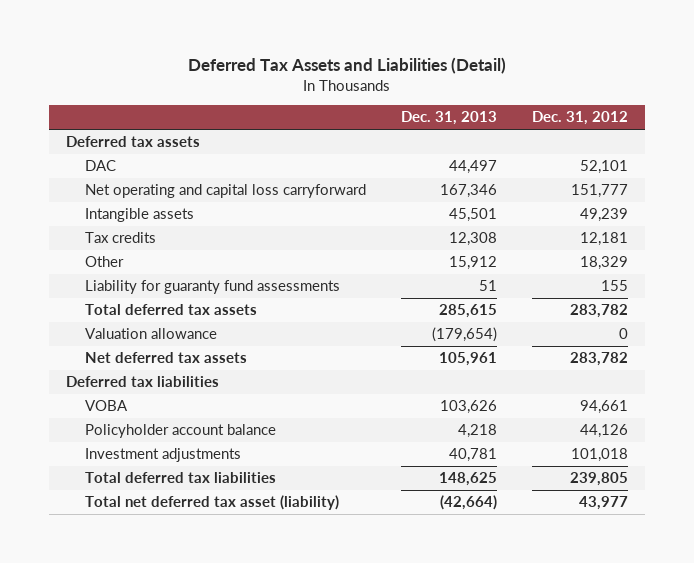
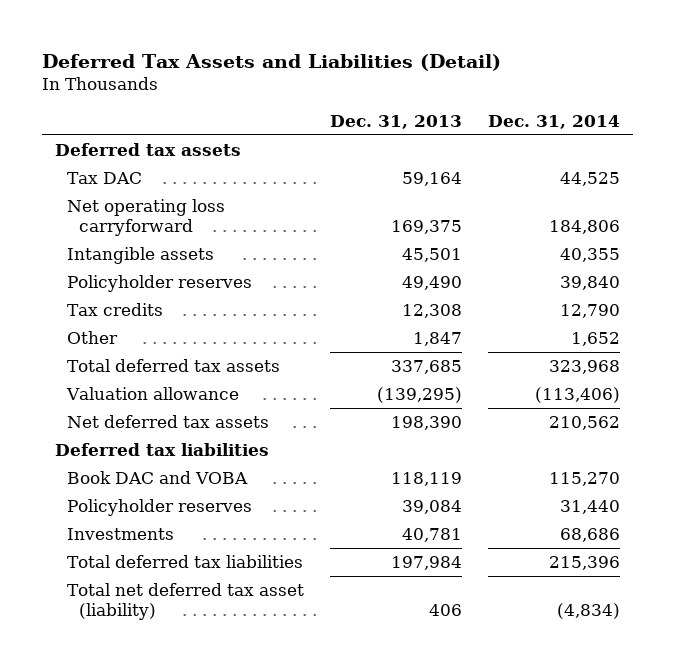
- | Dec. 31, 2013 | Dec. 31, 2012
+ | Dec. 31, 2013 | Dec. 31, 2014
- DAC | 44,497 | 52,101
- Net operating and capital loss carryforward | 167,346 | 151,777
+ Tax DAC | 59,164 | 44,525
+ Net operating loss carryforward | 169,375 | 184,806
+ Policyholder reserves | 49,490 | 39,840
- Other | 15,912 | 18,329
- Liability for guaranty fund assessments | 51 | 155
- Total deferred tax assets | 285,615 | 283,782
- Valuation allowance | (179,654) | 0
- Net deferred tax assets | 105,961 | 283,782
+ Other | 1,847 | 1,652
+ Total deferred tax assets | 337,685 | 323,968
+ Valuation allowance | (139,295) | (113,406)
+ Net deferred tax assets | 198,390 | 210,562
- VOBA | 103,626 | 94,661
- Policyholder account balance | 4,218 | 44,126
- Investment adjustments | 40,781 | 101,018
- Total deferred tax liabilities | 148,625 | 239,805
- Total net deferred tax asset (liability) | (42,664) | 43,977
+ Book DAC and VOBA | 118,119 | 115,270
+ Policyholder reserves | 39,084 | 31,440
+ Investments | 40,781 | 68,686
+ Total deferred tax liabilities | 197,984 | 215,396
+ Total net deferred tax asset (liability) | 406 | (4,834)

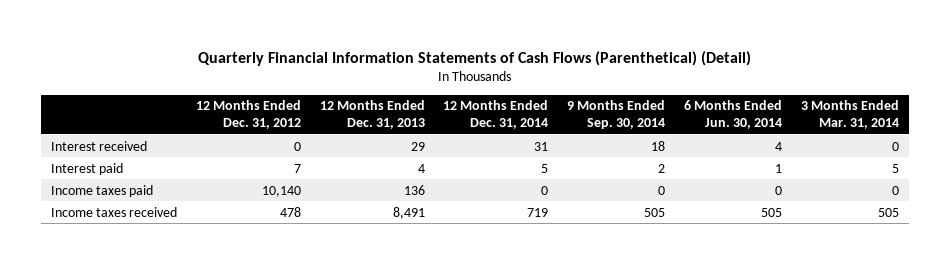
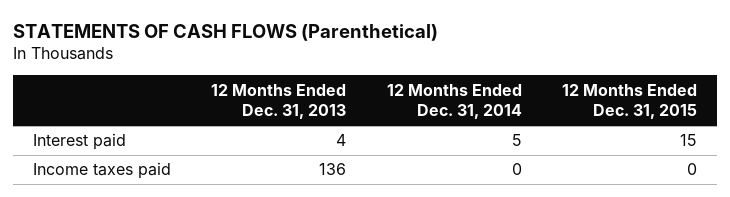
- Quarterly Financial Information Statements of Cash Flows (Parenthetical) (Detail)
+ STATEMENTS OF CASH FLOWS (Parenthetical)
- | 12 Months Ended Dec. 31, 2012 | 12 Months Ended Dec. 31, 2013 | 12 Months Ended Dec. 31, 2014 | 9 Months Ended Sep. 30, 2014 | 6 Months Ended Jun. 30, 2014 | 3 Months Ended Mar. 31, 2014
+ | 12 Months Ended Dec. 31, 2013 | 12 Months Ended Dec. 31, 2014 | 12 Months Ended Dec. 31, 2015
- Interest received | 0 | 29 | 31 | 18 | 4 | 0
- Income taxes received | 478 | 8,491 | 719 | 505 | 505 | 505

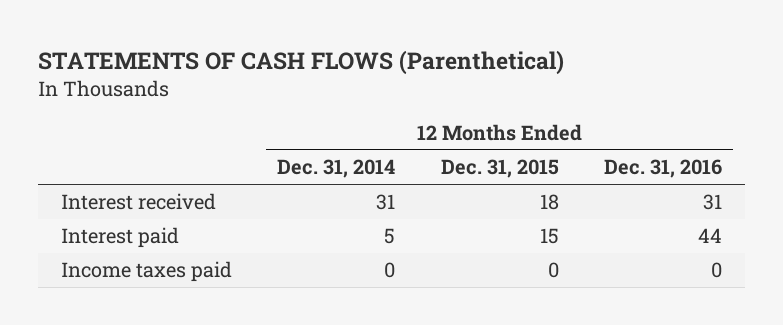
- | 12 Months Ended Dec. 31, 2013 | 12 Months Ended Dec. 31, 2014 | 12 Months Ended Dec. 31, 2015
+ | 12 Months Ended Dec. 31, 2014 | 12 Months Ended Dec. 31, 2015 | 12 Months Ended Dec. 31, 2016
+ Interest received | 31 | 18 | 31

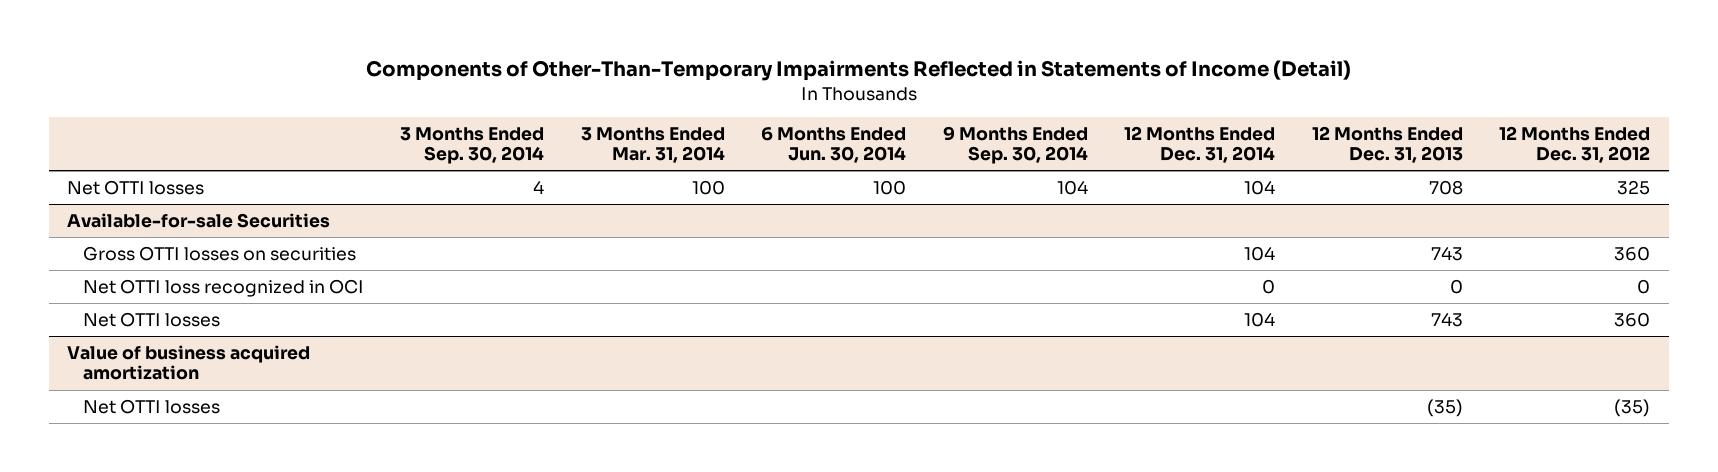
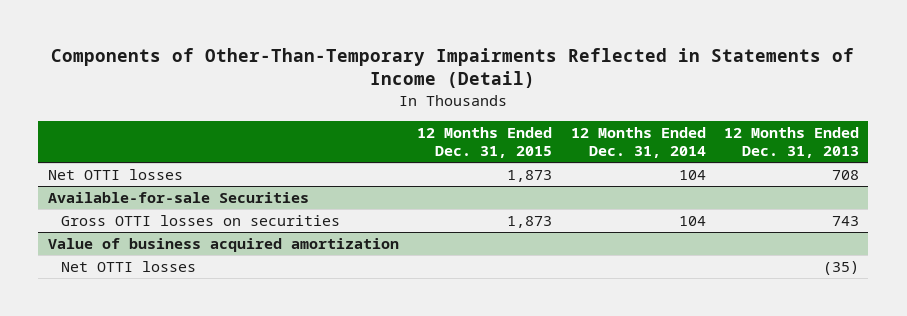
- | 3 Months Ended Sep. 30, 2014 | 3 Months Ended Mar. 31, 2014 | 6 Months Ended Jun. 30, 2014 | 9 Months Ended Sep. 30, 2014 | 12 Months Ended Dec. 31, 2014 | 12 Months Ended Dec. 31, 2013 | 12 Months Ended Dec. 31, 2012
+ | 12 Months Ended Dec. 31, 2015 | 12 Months Ended Dec. 31, 2014 | 12 Months Ended Dec. 31, 2013
@ Available-for-sale Securities
- Net OTTI loss recognized in OCI | | | | | 0 | 0 | 0
- Net OTTI losses | | | | | 104 | 743 | 360

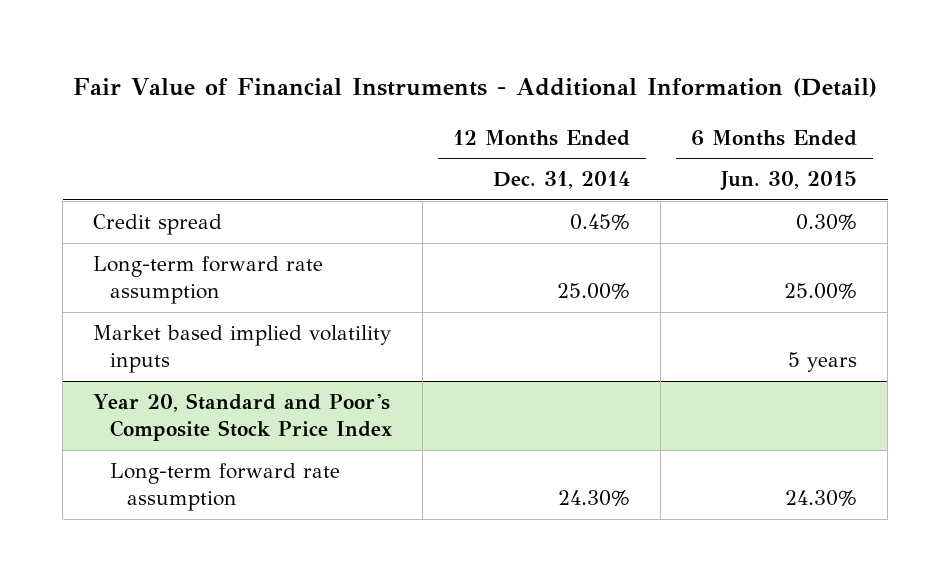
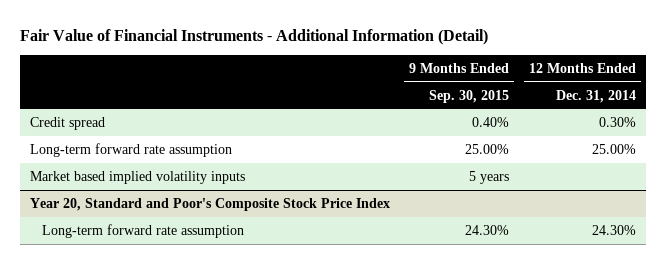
- | 12 Months Ended Dec. 31, 2014 | 6 Months Ended Jun. 30, 2015
+ | 9 Months Ended Sep. 30, 2015 | 12 Months Ended Dec. 31, 2014
- Credit spread | 0.45% | 0.30%
+ Credit spread | 0.40% | 0.30%

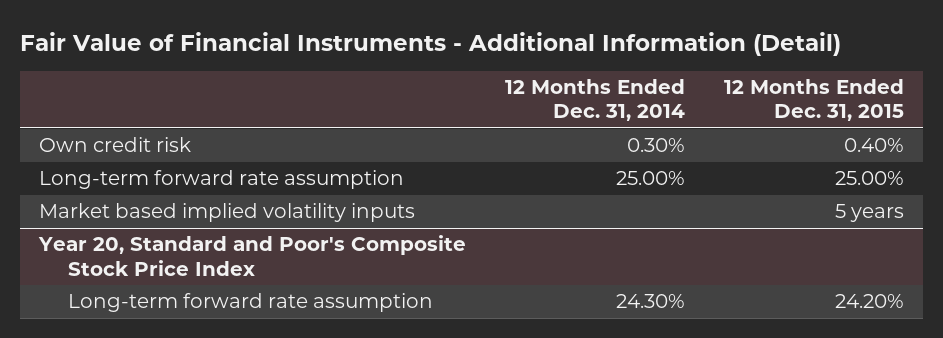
- | 9 Months Ended Sep. 30, 2015 | 12 Months Ended Dec. 31, 2014
+ | 12 Months Ended Dec. 31, 2014 | 12 Months Ended Dec. 31, 2015
- Credit spread | 0.40% | 0.30%
+ Own credit risk | 0.30% | 0.40%

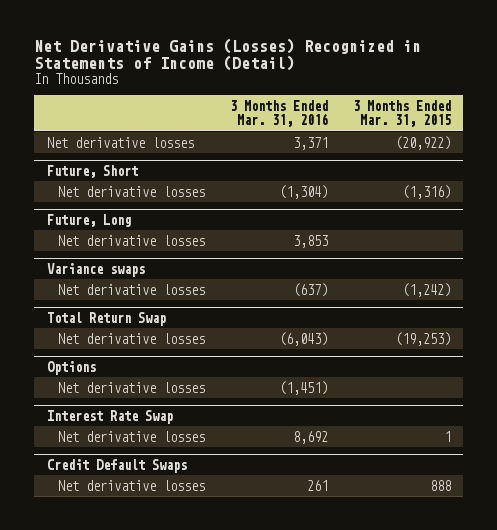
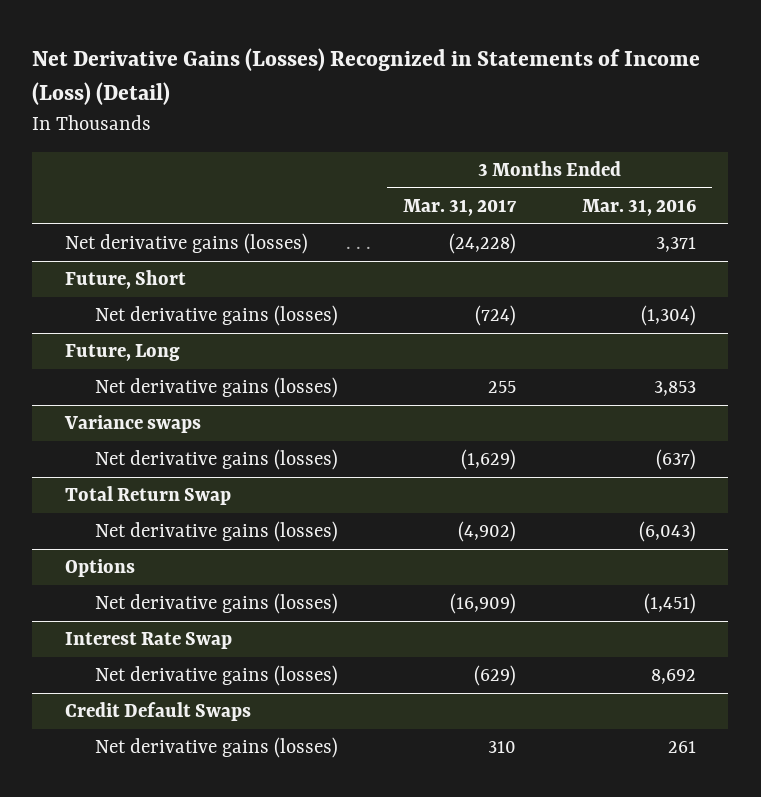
- Net Derivative Gains (Losses) Recognized in Statements of Income (Detail)
+ Net Derivative Gains (Losses) Recognized in Statements of Income (Loss) (Detail)
- | 3 Months Ended Mar. 31, 2016 | 3 Months Ended Mar. 31, 2015
+ | 3 Months Ended Mar. 31, 2017 | 3 Months Ended Mar. 31, 2016
- Net derivative losses | 3,371 | (20,922)
+ Net derivative gains (losses) | (24,228) | 3,371
@ Future, Short
- Net derivative losses | (1,304) | (1,316)
+ Net derivative gains (losses) | (724) | (1,304)
@ Future, Long
- Net derivative losses | 3,853 |
+ Net derivative gains (losses) | 255 | 3,853
@ Variance swaps
- Net derivative losses | (637) | (1,242)
+ Net derivative gains (losses) | (1,629) | (637)
@ Total Return Swap
- Net derivative losses | (6,043) | (19,253)
+ Net derivative gains (losses) | (4,902) | (6,043)
@ Options
- Net derivative losses | (1,451) |
+ Net derivative gains (losses) | (16,909) | (1,451)
@ Interest Rate Swap
- Net derivative losses | 8,692 | 1
+ Net derivative gains (losses) | (629) | 8,692
@ Credit Default Swaps
- Net derivative losses | 261 | 888
+ Net derivative gains (losses) | 310 | 261

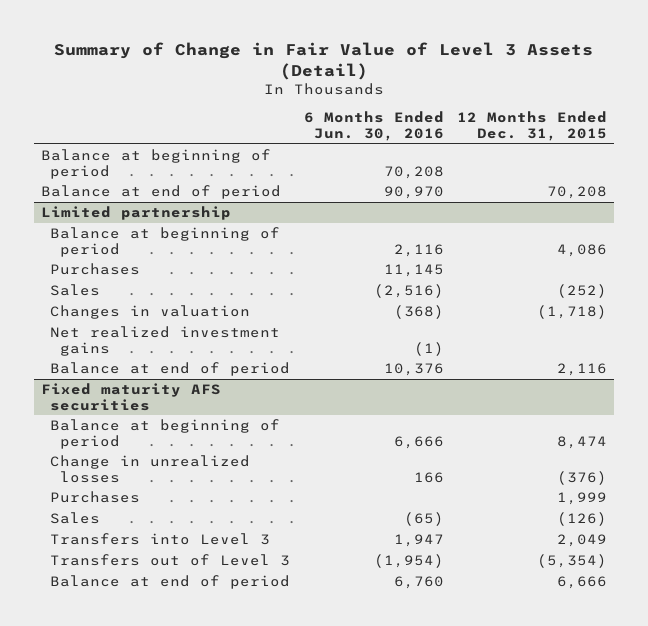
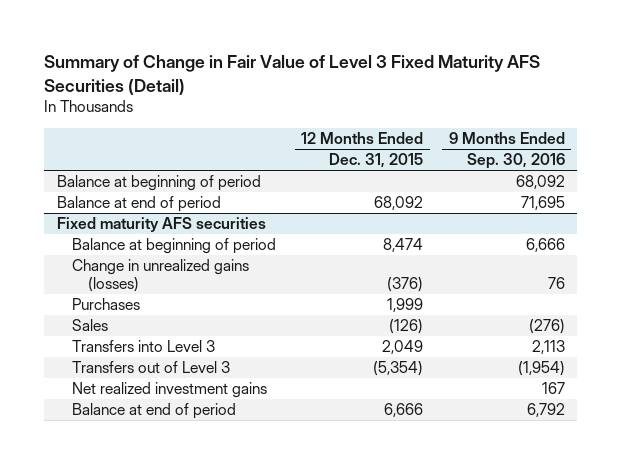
- Summary of Change in Fair Value of Level 3 Assets (Detail)
+ Summary of Change in Fair Value of Level 3 Fixed Maturity AFS Securities (Detail)
- | 6 Months Ended Jun. 30, 2016 | 12 Months Ended Dec. 31, 2015
+ | 12 Months Ended Dec. 31, 2015 | 9 Months Ended Sep. 30, 2016
- Balance at end of period | 90,970 | 70,208
- Limited partnership
- Balance at beginning of period | 2,116 | 4,086
- Purchases | 11,145 |
- Sales | (2,516) | (252)
- Changes in valuation | (368) | (1,718)
- Net realized investment gains | (1) |
- Balance at end of period | 10,376 | 2,116
+ Balance at end of period | 68,092 | 71,695
@ Fixed maturity AFS securities
- Change in unrealized losses | 166 | (376)
+ Change in unrealized gains (losses) | (376) | 76
+ Net realized investment gains | | 167

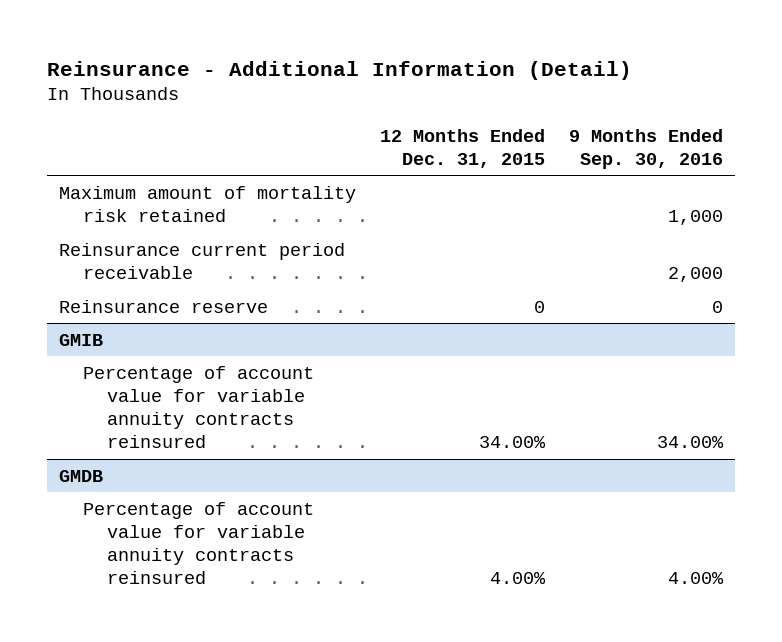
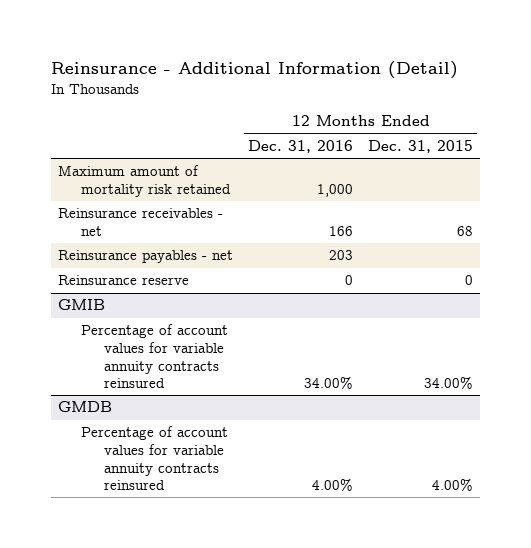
- | 12 Months Ended Dec. 31, 2015 | 9 Months Ended Sep. 30, 2016
+ | 12 Months Ended Dec. 31, 2016 | 12 Months Ended Dec. 31, 2015
- Reinsurance current period receivable | | 2,000
+ Reinsurance receivables - net | 166 | 68
+ Reinsurance payables - net | 203 |
@ GMIB
- Percentage of account value for variable annuity contracts reinsured | 34.00% | 34.00%
+ Percentage of account values for variable annuity contracts reinsured | 34.00% | 34.00%
@ GMDB
- Percentage of account value for variable annuity contracts reinsured | 4.00% | 4.00%
+ Percentage of account values for variable annuity contracts reinsured | 4.00% | 4.00%

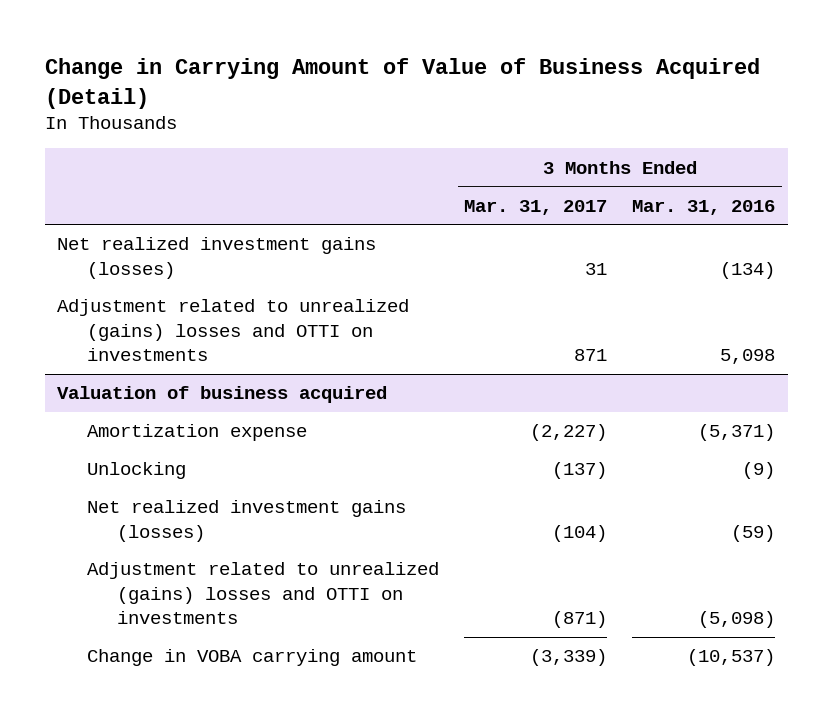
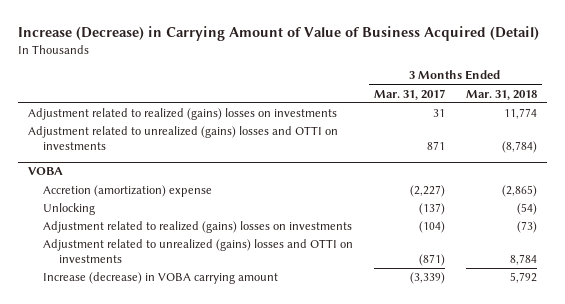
- Change in Carrying Amount of Value of Business Acquired (Detail)
+ Increase (Decrease) in Carrying Amount of Value of Business Acquired (Detail)
- | 3 Months Ended Mar. 31, 2017 | 3 Months Ended Mar. 31, 2016
+ | 3 Months Ended Mar. 31, 2017 | 3 Months Ended Mar. 31, 2018
- Net realized investment gains (losses) | 31 | (134)
+ Adjustment related to realized (gains) losses on investments | 31 | 11,774
- Valuation of business acquired
- Amortization expense | (2,227) | (5,371)
+ VOBA
+ Accretion (amortization) expense | (2,227) | (2,865)
- Net realized investment gains (losses) | (104) | (59)
+ Adjustment related to realized (gains) losses on investments | (104) | (73)
- Change in VOBA carrying amount | (3,339) | (10,537)
+ Increase (decrease) in VOBA carrying amount | (3,339) | 5,792

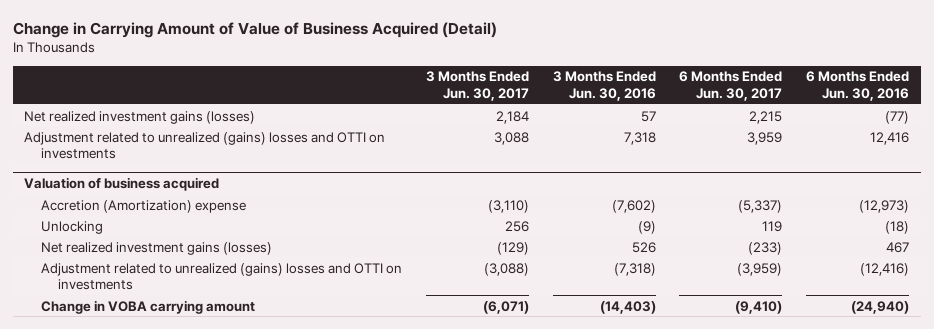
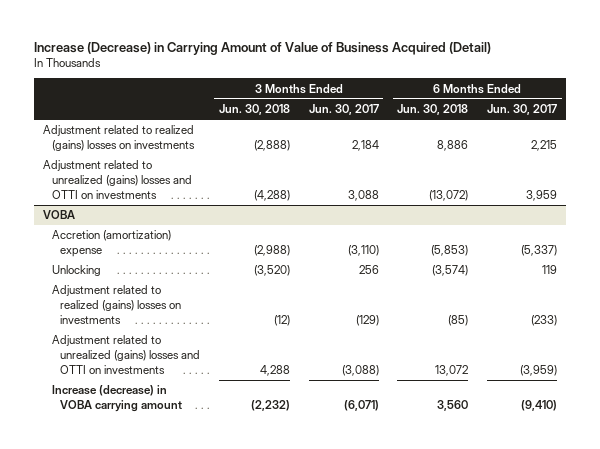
- Change in Carrying Amount of Value of Business Acquired (Detail)
+ Increase (Decrease) in Carrying Amount of Value of Business Acquired (Detail)
- | 3 Months Ended Jun. 30, 2017 | 3 Months Ended Jun. 30, 2016 | 6 Months Ended Jun. 30, 2017 | 6 Months Ended Jun. 30, 2016
+ | 3 Months Ended Jun. 30, 2018 | 3 Months Ended Jun. 30, 2017 | 6 Months Ended Jun. 30, 2018 | 6 Months Ended Jun. 30, 2017
- Net realized investment gains (losses) | 2,184 | 57 | 2,215 | (77)
+ Adjustment related to realized (gains) losses on investments | (2,888) | 2,184 | 8,886 | 2,215
- Valuation of business acquired
- Accretion (Amortization) expense | (3,110) | (7,602) | (5,337) | (12,973)
+ VOBA
+ Accretion (amortization) expense | (2,988) | (3,110) | (5,853) | (5,337)
- Net realized investment gains (losses) | (129) | 526 | (233) | 467
+ Adjustment related to realized (gains) losses on investments | (12) | (129) | (85) | (233)
- Change in VOBA carrying amount | (6,071) | (14,403) | (9,410) | (24,940)
+ Increase (decrease) in VOBA carrying amount | (2,232) | (6,071) | 3,560 | (9,410)

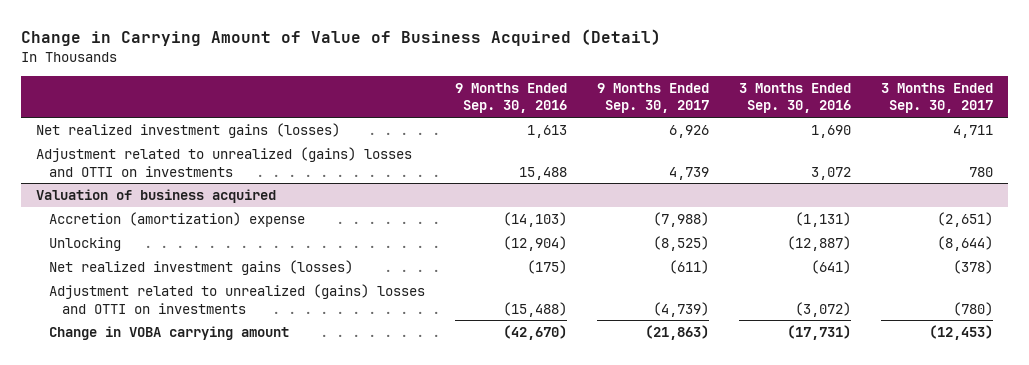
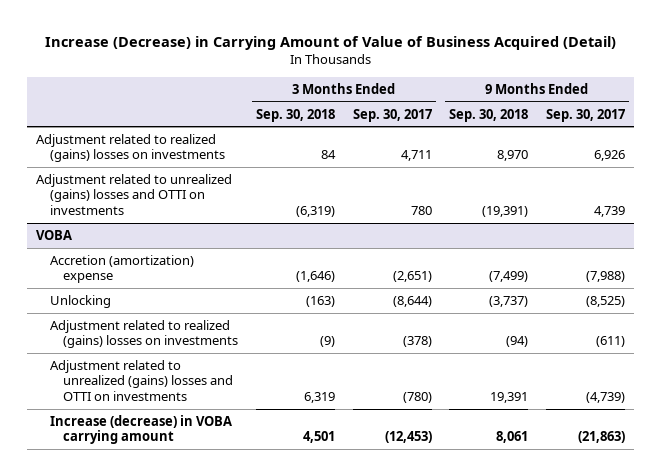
- Change in Carrying Amount of Value of Business Acquired (Detail)
+ Increase (Decrease) in Carrying Amount of Value of Business Acquired (Detail)
- | 9 Months Ended Sep. 30, 2016 | 9 Months Ended Sep. 30, 2017 | 3 Months Ended Sep. 30, 2016 | 3 Months Ended Sep. 30, 2017
+ | 3 Months Ended Sep. 30, 2018 | 3 Months Ended Sep. 30, 2017 | 9 Months Ended Sep. 30, 2018 | 9 Months Ended Sep. 30, 2017
- Net realized investment gains (losses) | 1,613 | 6,926 | 1,690 | 4,711
+ Adjustment related to realized (gains) losses on investments | 84 | 4,711 | 8,970 | 6,926
- Valuation of business acquired
+ VOBA
- Net realized investment gains (losses) | (175) | (611) | (641) | (378)
+ Adjustment related to realized (gains) losses on investments | (9) | (378) | (94) | (611)
- Change in VOBA carrying amount | (42,670) | (21,863) | (17,731) | (12,453)
+ Increase (decrease) in VOBA carrying amount | 4,501 | (12,453) | 8,061 | (21,863)

